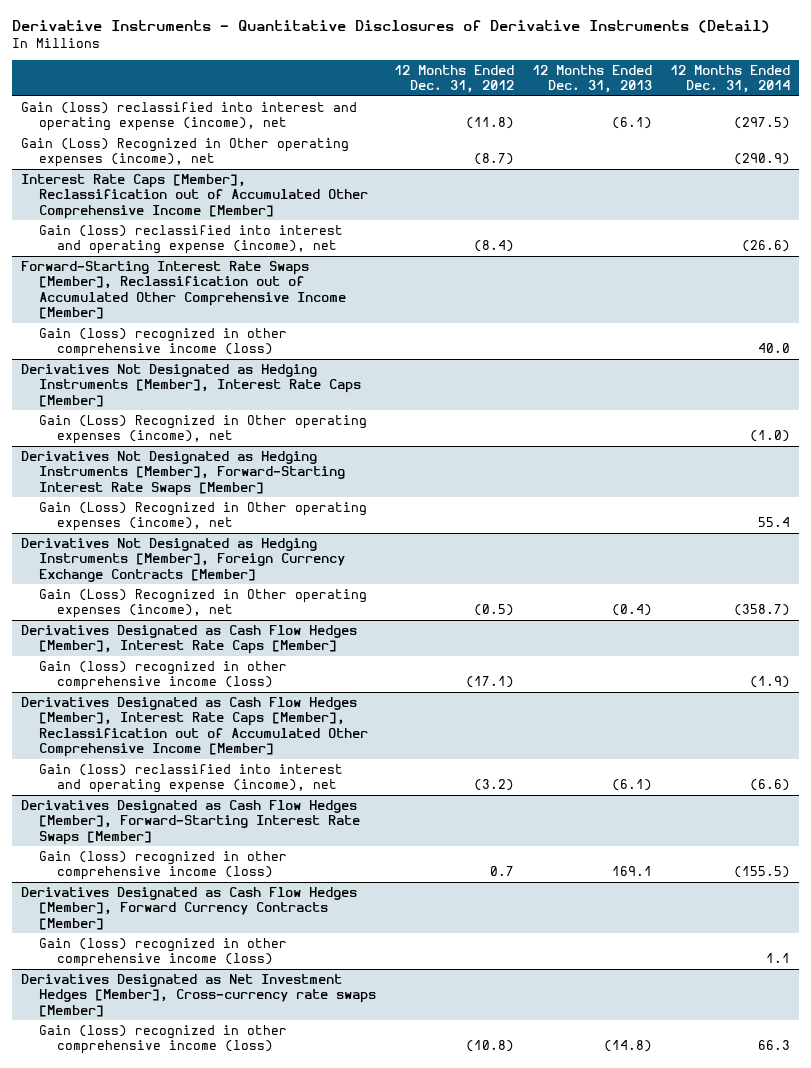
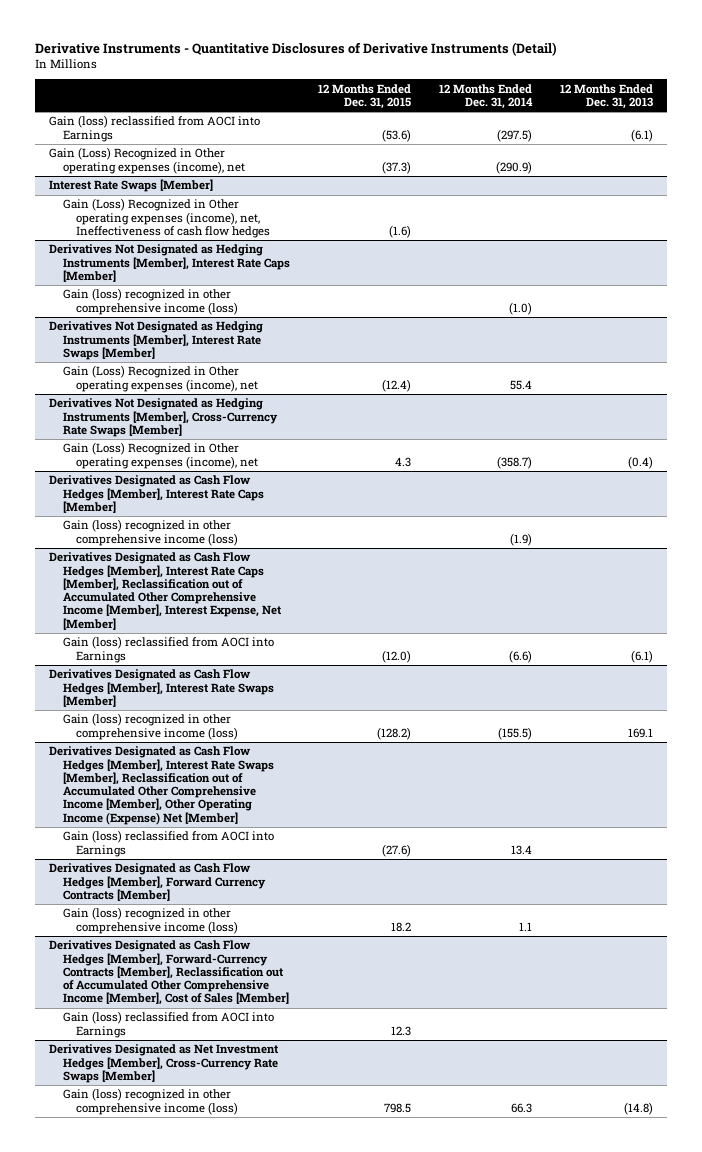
- | 12 Months Ended Dec. 31, 2012 | 12 Months Ended Dec. 31, 2013 | 12 Months Ended Dec. 31, 2014
+ | 12 Months Ended Dec. 31, 2015 | 12 Months Ended Dec. 31, 2014 | 12 Months Ended Dec. 31, 2013
- Gain (loss) reclassified into interest and operating expense (income), net | (11.8) | (6.1) | (297.5)
+ Gain (loss) reclassified from AOCI into Earnings | (53.6) | (297.5) | (6.1)
- Interest Rate Caps [Member], Reclassification out of Accumulated Other Comprehensive Income [Member]
- Gain (loss) reclassified into interest and operating expense (income), net | (8.4) | | (26.6)
- Forward-Starting Interest Rate Swaps [Member], Reclassification out of Accumulated Other Comprehensive Income [Member]
- Gain (loss) recognized in other comprehensive income (loss) | | | 40.0
+ Interest Rate Swaps [Member]
+ Gain (Loss) Recognized in Other operating expenses (income), net, Ineffectiveness of cash flow hedges | (1.6) | |
@ Derivatives Not Designated as Hedging Instruments [Member], Interest Rate Caps [Member]
- Gain (Loss) Recognized in Other operating expenses (income), net | | | (1.0)
- Derivatives Not Designated as Hedging Instruments [Member], Forward-Starting Interest Rate Swaps [Member]
@ Derivatives Not Designated as Hedging Instruments [Member], Interest Rate Caps [Member]
+ Gain (loss) recognized in other comprehensive income (loss) | | (1.0) |
+ Derivatives Not Designated as Hedging Instruments [Member], Interest Rate Swaps [Member]
- Derivatives Not Designated as Hedging Instruments [Member], Foreign Currency Exchange Contracts [Member]
+ Derivatives Not Designated as Hedging Instruments [Member], Cross-Currency Rate Swaps [Member]
- Derivatives Designated as Cash Flow Hedges [Member], Interest Rate Caps [Member], Reclassification out of Accumulated Other Comprehensive Income [Member]
- Gain (loss) reclassified into interest and operating expense (income), net | (3.2) | (6.1) | (6.6)
- Derivatives Designated as Cash Flow Hedges [Member], Forward-Starting Interest Rate Swaps [Member]
+ Derivatives Designated as Cash Flow Hedges [Member], Interest Rate Caps [Member], Reclassification out of Accumulated Other Comprehensive Income [Member], Interest Expense, Net [Member]
+ Gain (loss) reclassified from AOCI into Earnings | (12.0) | (6.6) | (6.1)
+ Derivatives Designated as Cash Flow Hedges [Member], Interest Rate Swaps [Member]
+ Derivatives Designated as Cash Flow Hedges [Member], Interest Rate Swaps [Member], Reclassification out of Accumulated Other Comprehensive Income [Member], Other Operating Income (Expense) Net [Member]
+ Gain (loss) reclassified from AOCI into Earnings | (27.6) | 13.4 |
- Derivatives Designated as Net Investment Hedges [Member], Cross-currency rate swaps [Member]
+ Derivatives Designated as Cash Flow Hedges [Member], Forward-Currency Contracts [Member], Reclassification out of Accumulated Other Comprehensive Income [Member], Cost of Sales [Member]
+ Gain (loss) reclassified from AOCI into Earnings | 12.3 | |
+ Derivatives Designated as Net Investment Hedges [Member], Cross-Currency Rate Swaps [Member]

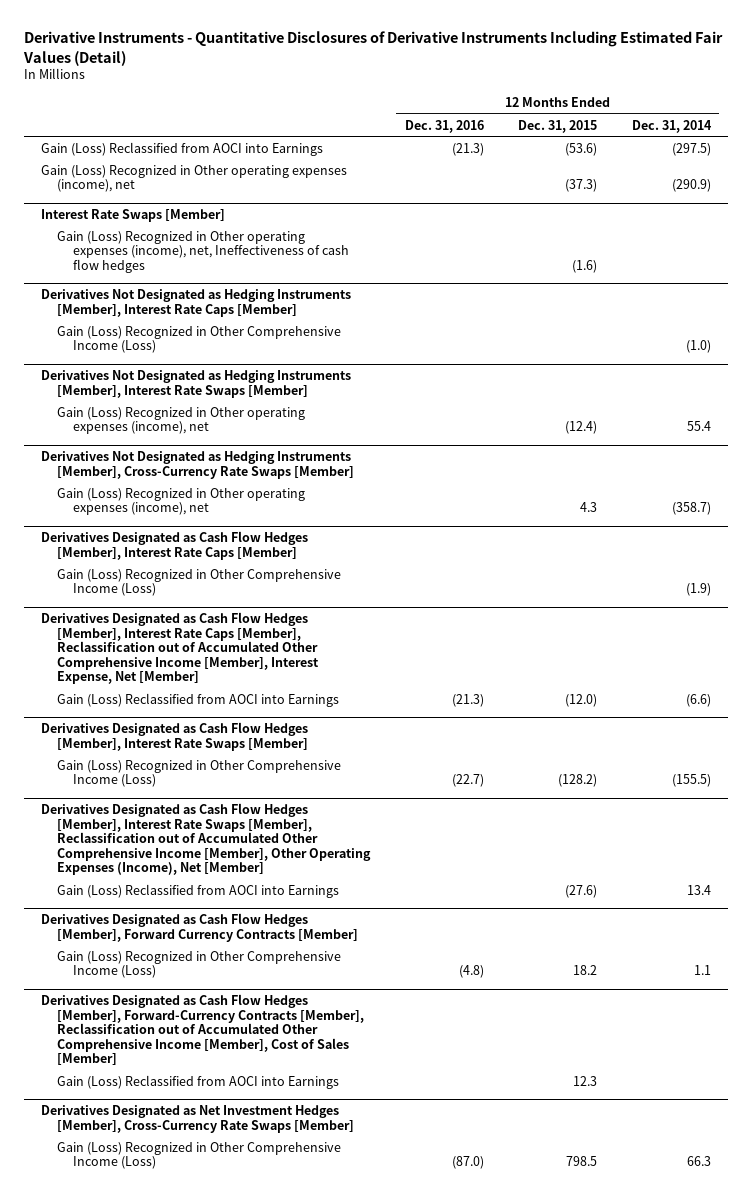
- Derivative Instruments - Quantitative Disclosures of Derivative Instruments (Detail)
+ Derivative Instruments - Quantitative Disclosures of Derivative Instruments Including Estimated Fair Values (Detail)
- | 12 Months Ended Dec. 31, 2015 | 12 Months Ended Dec. 31, 2014 | 12 Months Ended Dec. 31, 2013
+ | 12 Months Ended Dec. 31, 2016 | 12 Months Ended Dec. 31, 2015 | 12 Months Ended Dec. 31, 2014
- Gain (loss) reclassified from AOCI into Earnings | (53.6) | (297.5) | (6.1)
+ Gain (Loss) Reclassified from AOCI into Earnings | (21.3) | (53.6) | (297.5)
@ Derivatives Not Designated as Hedging Instruments [Member], Interest Rate Caps [Member]
- Gain (loss) recognized in other comprehensive income (loss) | | (1.0) |
+ Gain (Loss) Recognized in Other Comprehensive Income (Loss) | | | (1.0)
@ Derivatives Designated as Cash Flow Hedges [Member], Interest Rate Caps [Member]
- Gain (loss) recognized in other comprehensive income (loss) | | (1.9) |
+ Gain (Loss) Recognized in Other Comprehensive Income (Loss) | | | (1.9)
@ Derivatives Designated as Cash Flow Hedges [Member], Interest Rate Caps [Member], Reclassification out of Accumulated Other Comprehensive Income [Member], Interest Expense, Net [Member]
- Gain (loss) reclassified from AOCI into Earnings | (12.0) | (6.6) | (6.1)
+ Gain (Loss) Reclassified from AOCI into Earnings | (21.3) | (12.0) | (6.6)
@ Derivatives Designated as Cash Flow Hedges [Member], Interest Rate Swaps [Member]
- Gain (loss) recognized in other comprehensive income (loss) | (128.2) | (155.5) | 169.1
- Derivatives Designated as Cash Flow Hedges [Member], Interest Rate Swaps [Member], Reclassification out of Accumulated Other Comprehensive Income [Member], Other Operating Income (Expense) Net [Member]
- Gain (loss) reclassified from AOCI into Earnings | (27.6) | 13.4 |
@ Derivatives Designated as Cash Flow Hedges [Member], Interest Rate Swaps [Member]
+ Gain (Loss) Recognized in Other Comprehensive Income (Loss) | (22.7) | (128.2) | (155.5)
+ Derivatives Designated as Cash Flow Hedges [Member], Interest Rate Swaps [Member], Reclassification out of Accumulated Other Comprehensive Income [Member], Other Operating Expenses (Income), Net [Member]
+ Gain (Loss) Reclassified from AOCI into Earnings | | (27.6) | 13.4
@ Derivatives Designated as Cash Flow Hedges [Member], Forward Currency Contracts [Member]
- Gain (loss) recognized in other comprehensive income (loss) | 18.2 | 1.1 |
+ Gain (Loss) Recognized in Other Comprehensive Income (Loss) | (4.8) | 18.2 | 1.1
@ Derivatives Designated as Cash Flow Hedges [Member], Forward-Currency Contracts [Member], Reclassification out of Accumulated Other Comprehensive Income [Member], Cost of Sales [Member]
- Gain (loss) reclassified from AOCI into Earnings | 12.3 | |
+ Gain (Loss) Reclassified from AOCI into Earnings | | 12.3 |
@ Derivatives Designated as Net Investment Hedges [Member], Cross-Currency Rate Swaps [Member]
- Gain (loss) recognized in other comprehensive income (loss) | 798.5 | 66.3 | (14.8)
+ Gain (Loss) Recognized in Other Comprehensive Income (Loss) | (87.0) | 798.5 | 66.3

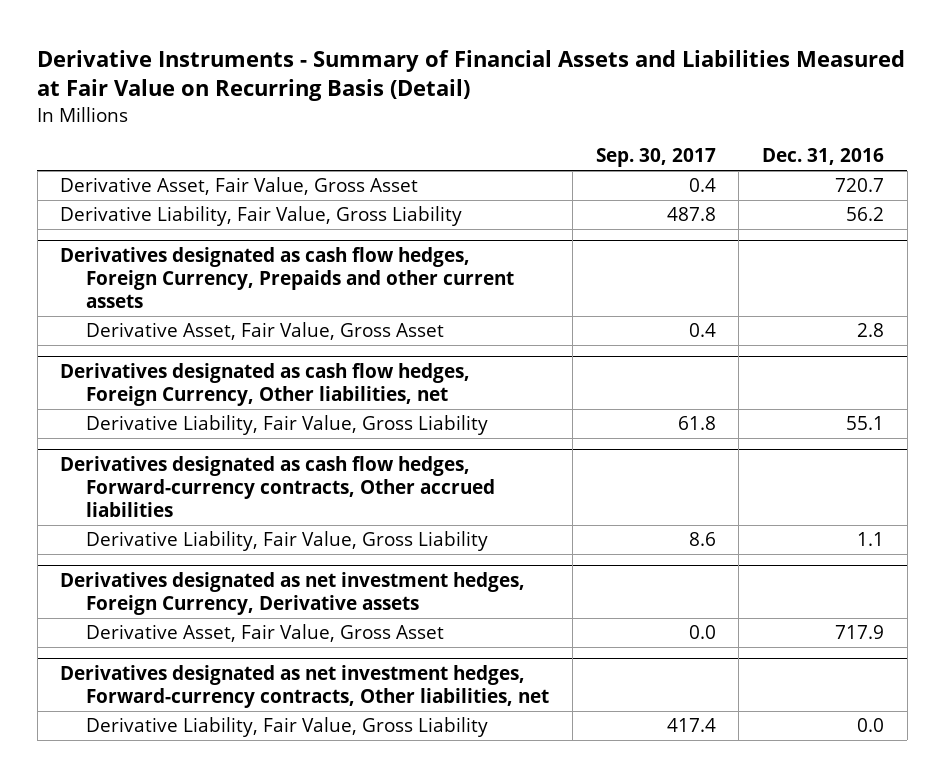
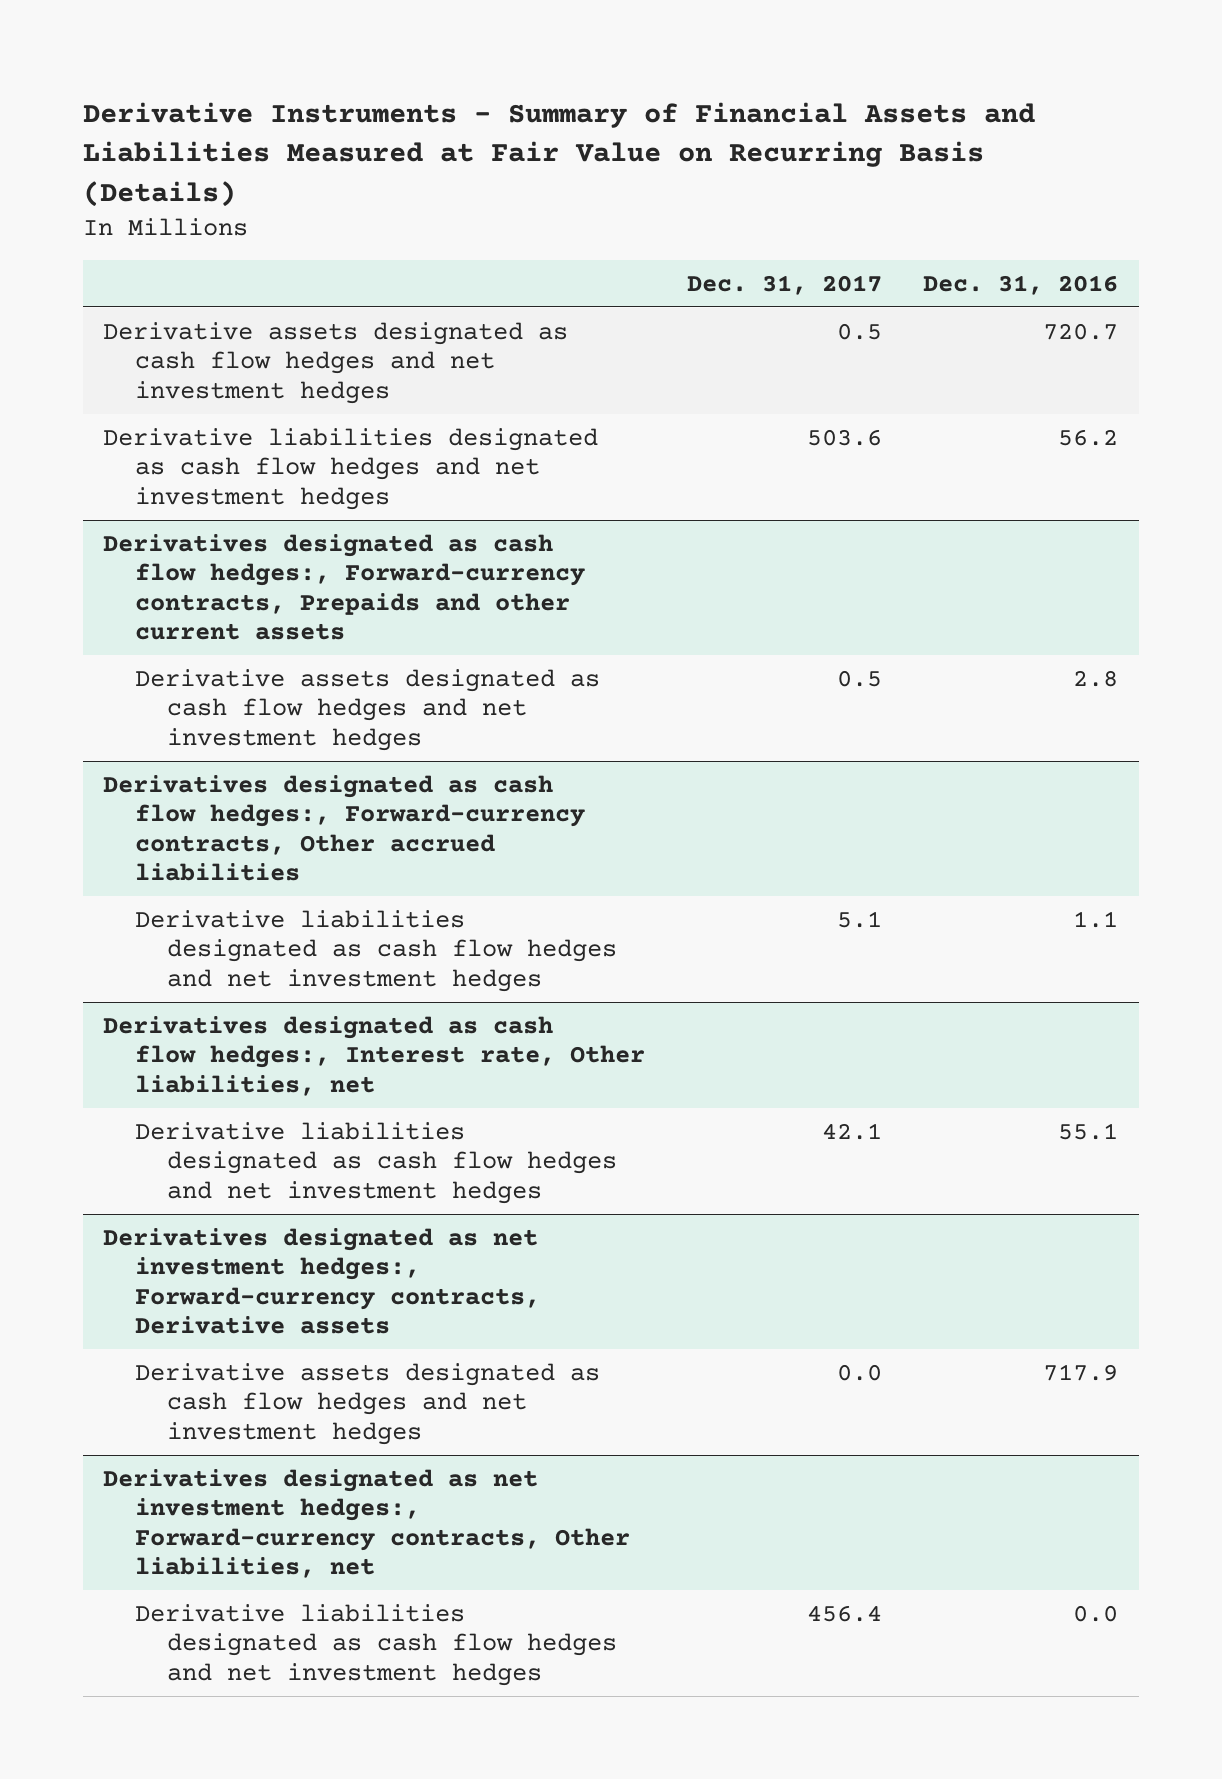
- Derivative Instruments - Summary of Financial Assets and Liabilities Measured at Fair Value on Recurring Basis (Detail)
+ Derivative Instruments - Summary of Financial Assets and Liabilities Measured at Fair Value on Recurring Basis (Details)
- | Sep. 30, 2017 | Dec. 31, 2016
+ | Dec. 31, 2017 | Dec. 31, 2016
- Derivative Asset, Fair Value, Gross Asset | 0.4 | 720.7
- Derivative Liability, Fair Value, Gross Liability | 487.8 | 56.2
- Derivatives designated as cash flow hedges, Foreign Currency, Prepaids and other current assets
- Derivative Asset, Fair Value, Gross Asset | 0.4 | 2.8
- Derivatives designated as cash flow hedges, Foreign Currency, Other liabilities, net
- Derivative Liability, Fair Value, Gross Liability | 61.8 | 55.1
- Derivatives designated as cash flow hedges, Forward-currency contracts, Other accrued liabilities
- Derivative Liability, Fair Value, Gross Liability | 8.6 | 1.1
- Derivatives designated as net investment hedges, Foreign Currency, Derivative assets
- Derivative Asset, Fair Value, Gross Asset | 0.0 | 717.9
- Derivatives designated as net investment hedges, Forward-currency contracts, Other liabilities, net
- Derivative Liability, Fair Value, Gross Liability | 417.4 | 0.0
+ Derivative assets designated as cash flow hedges and net investment hedges | 0.5 | 720.7
+ Derivative liabilities designated as cash flow hedges and net investment hedges | 503.6 | 56.2
+ Derivatives designated as cash flow hedges:, Forward-currency contracts, Prepaids and other current assets
+ Derivative assets designated as cash flow hedges and net investment hedges | 0.5 | 2.8
+ Derivatives designated as cash flow hedges:, Forward-currency contracts, Other accrued liabilities
+ Derivative liabilities designated as cash flow hedges and net investment hedges | 5.1 | 1.1
+ Derivatives designated as cash flow hedges:, Interest rate, Other liabilities, net
+ Derivative liabilities designated as cash flow hedges and net investment hedges | 42.1 | 55.1
+ Derivatives designated as net investment hedges:, Forward-currency contracts, Derivative assets
+ Derivative assets designated as cash flow hedges and net investment hedges | 0.0 | 717.9
+ Derivatives designated as net investment hedges:, Forward-currency contracts, Other liabilities, net
+ Derivative liabilities designated as cash flow hedges and net investment hedges | 456.4 | 0.0

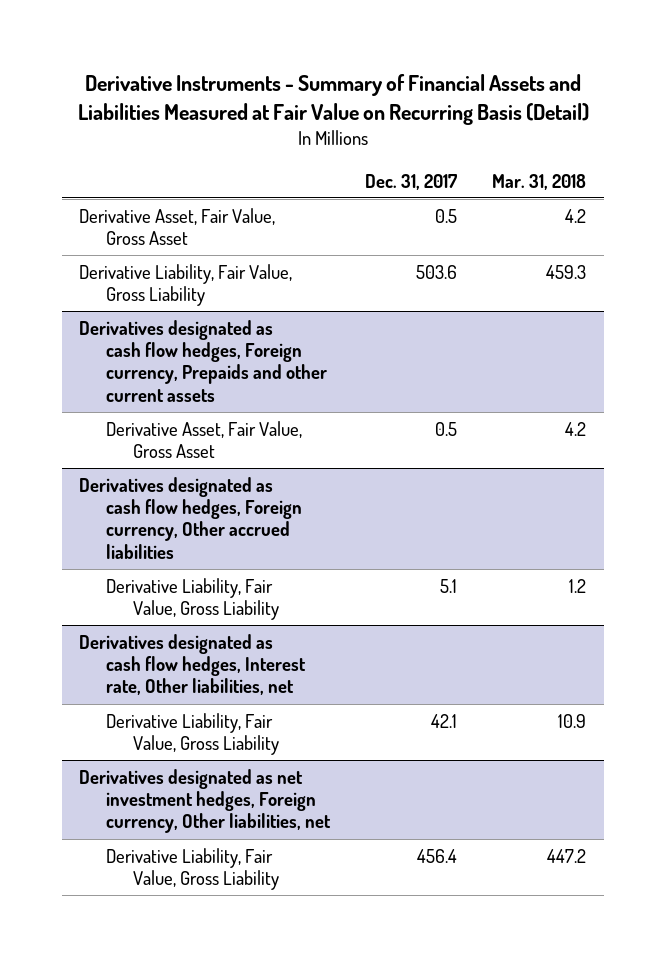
- Derivative Instruments - Summary of Financial Assets and Liabilities Measured at Fair Value on Recurring Basis (Details)
+ Derivative Instruments - Summary of Financial Assets and Liabilities Measured at Fair Value on Recurring Basis (Detail)
- | Dec. 31, 2017 | Dec. 31, 2016
+ | Dec. 31, 2017 | Mar. 31, 2018
- Derivative assets designated as cash flow hedges and net investment hedges | 0.5 | 720.7
- Derivative liabilities designated as cash flow hedges and net investment hedges | 503.6 | 56.2
- Derivatives designated as cash flow hedges:, Forward-currency contracts, Prepaids and other current assets
- Derivative assets designated as cash flow hedges and net investment hedges | 0.5 | 2.8
- Derivatives designated as cash flow hedges:, Forward-currency contracts, Other accrued liabilities
- Derivative liabilities designated as cash flow hedges and net investment hedges | 5.1 | 1.1
- Derivatives designated as cash flow hedges:, Interest rate, Other liabilities, net
- Derivative liabilities designated as cash flow hedges and net investment hedges | 42.1 | 55.1
- Derivatives designated as net investment hedges:, Forward-currency contracts, Derivative assets
- Derivative assets designated as cash flow hedges and net investment hedges | 0.0 | 717.9
- Derivatives designated as net investment hedges:, Forward-currency contracts, Other liabilities, net
- Derivative liabilities designated as cash flow hedges and net investment hedges | 456.4 | 0.0
+ Derivative Asset, Fair Value, Gross Asset | 0.5 | 4.2
+ Derivative Liability, Fair Value, Gross Liability | 503.6 | 459.3
+ Derivatives designated as cash flow hedges, Foreign currency, Prepaids and other current assets
+ Derivative Asset, Fair Value, Gross Asset | 0.5 | 4.2
+ Derivatives designated as cash flow hedges, Foreign currency, Other accrued liabilities
+ Derivative Liability, Fair Value, Gross Liability | 5.1 | 1.2
+ Derivatives designated as cash flow hedges, Interest rate, Other liabilities, net
+ Derivative Liability, Fair Value, Gross Liability | 42.1 | 10.9
+ Derivatives designated as net investment hedges, Foreign currency, Other liabilities, net
+ Derivative Liability, Fair Value, Gross Liability | 456.4 | 447.2

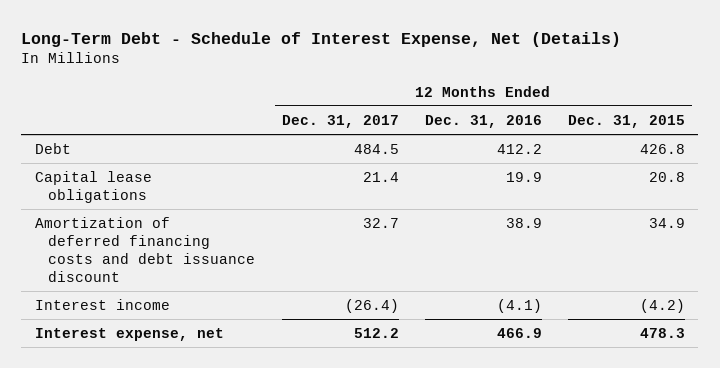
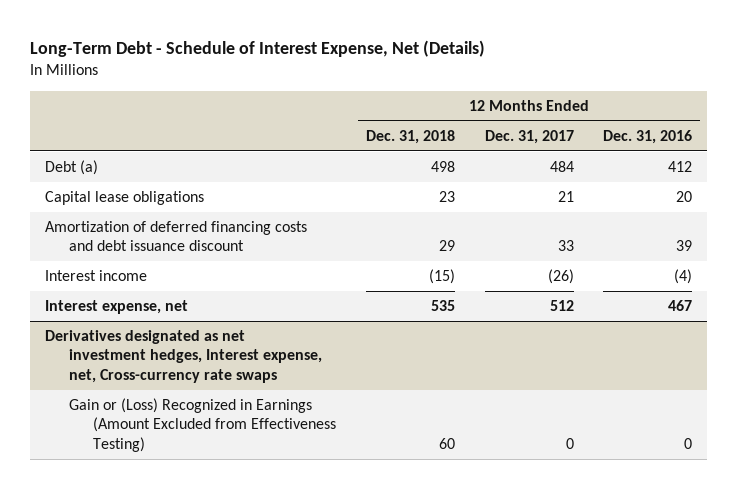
- | 12 Months Ended Dec. 31, 2017 | 12 Months Ended Dec. 31, 2016 | 12 Months Ended Dec. 31, 2015
+ | 12 Months Ended Dec. 31, 2018 | 12 Months Ended Dec. 31, 2017 | 12 Months Ended Dec. 31, 2016
- Debt | 484.5 | 412.2 | 426.8
- Capital lease obligations | 21.4 | 19.9 | 20.8
- Amortization of deferred financing costs and debt issuance discount | 32.7 | 38.9 | 34.9
- Interest income | (26.4) | (4.1) | (4.2)
- Interest expense, net | 512.2 | 466.9 | 478.3
+ Debt (a) | 498 | 484 | 412
+ Capital lease obligations | 23 | 21 | 20
+ Amortization of deferred financing costs and debt issuance discount | 29 | 33 | 39
+ Interest income | (15) | (26) | (4)
+ Interest expense, net | 535 | 512 | 467
+ Derivatives designated as net investment hedges, Interest expense, net, Cross-currency rate swaps
+ Gain or (Loss) Recognized in Earnings (Amount Excluded from Effectiveness Testing) | 60 | 0 | 0

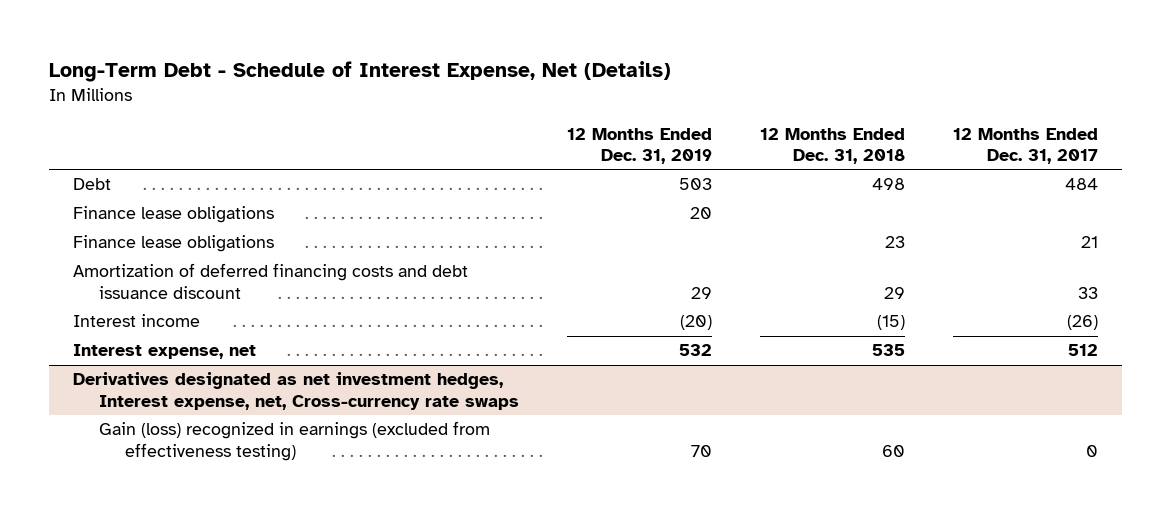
- | 12 Months Ended Dec. 31, 2018 | 12 Months Ended Dec. 31, 2017 | 12 Months Ended Dec. 31, 2016
+ | 12 Months Ended Dec. 31, 2019 | 12 Months Ended Dec. 31, 2018 | 12 Months Ended Dec. 31, 2017
- Debt (a) | 498 | 484 | 412
- Capital lease obligations | 23 | 21 | 20
+ Debt | 503 | 498 | 484
+ Finance lease obligations | 20 | |
+ Finance lease obligations | | 23 | 21
@ Derivatives designated as net investment hedges, Interest expense, net, Cross-currency rate swaps
- Gain or (Loss) Recognized in Earnings (Amount Excluded from Effectiveness Testing) | 60 | 0 | 0
+ Gain (loss) recognized in earnings (excluded from effectiveness testing) | 70 | 60 | 0

